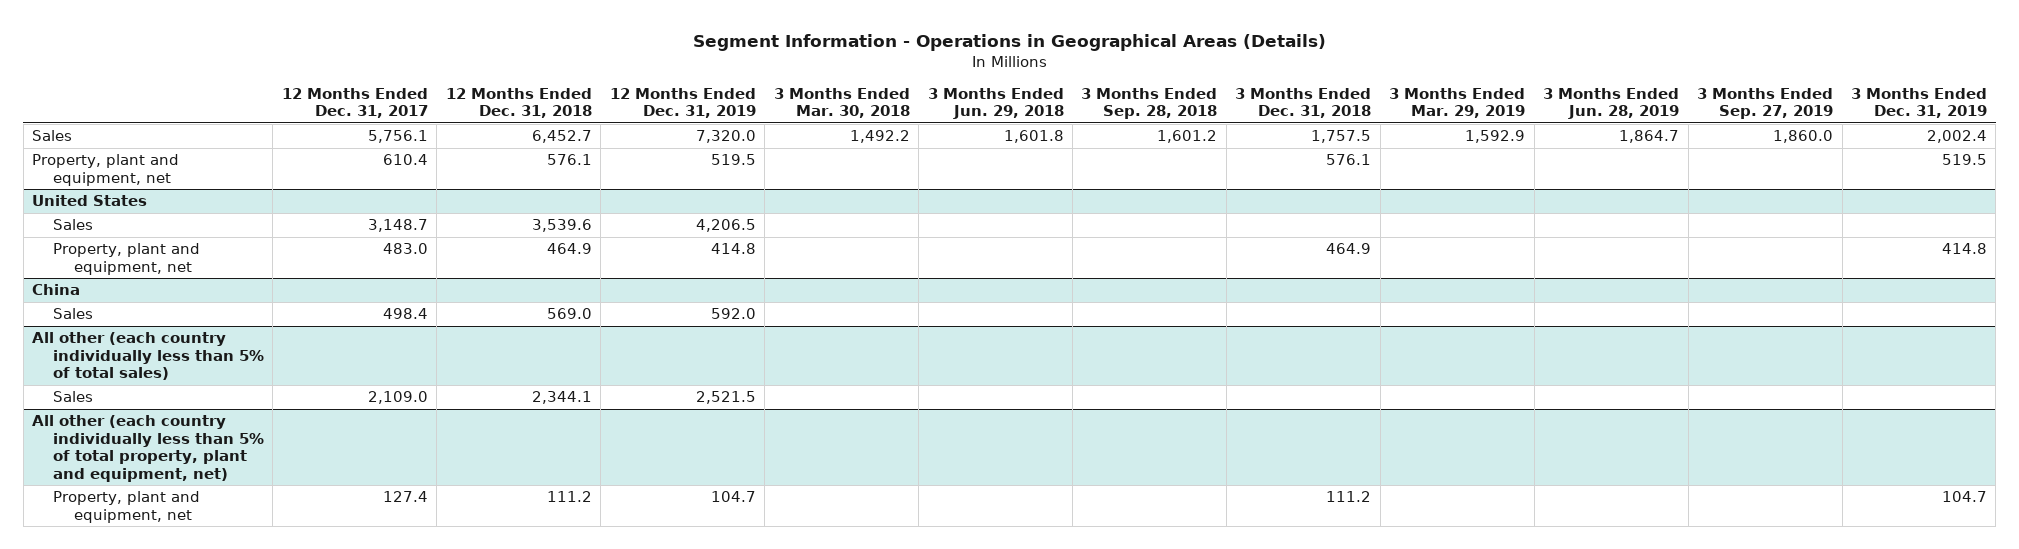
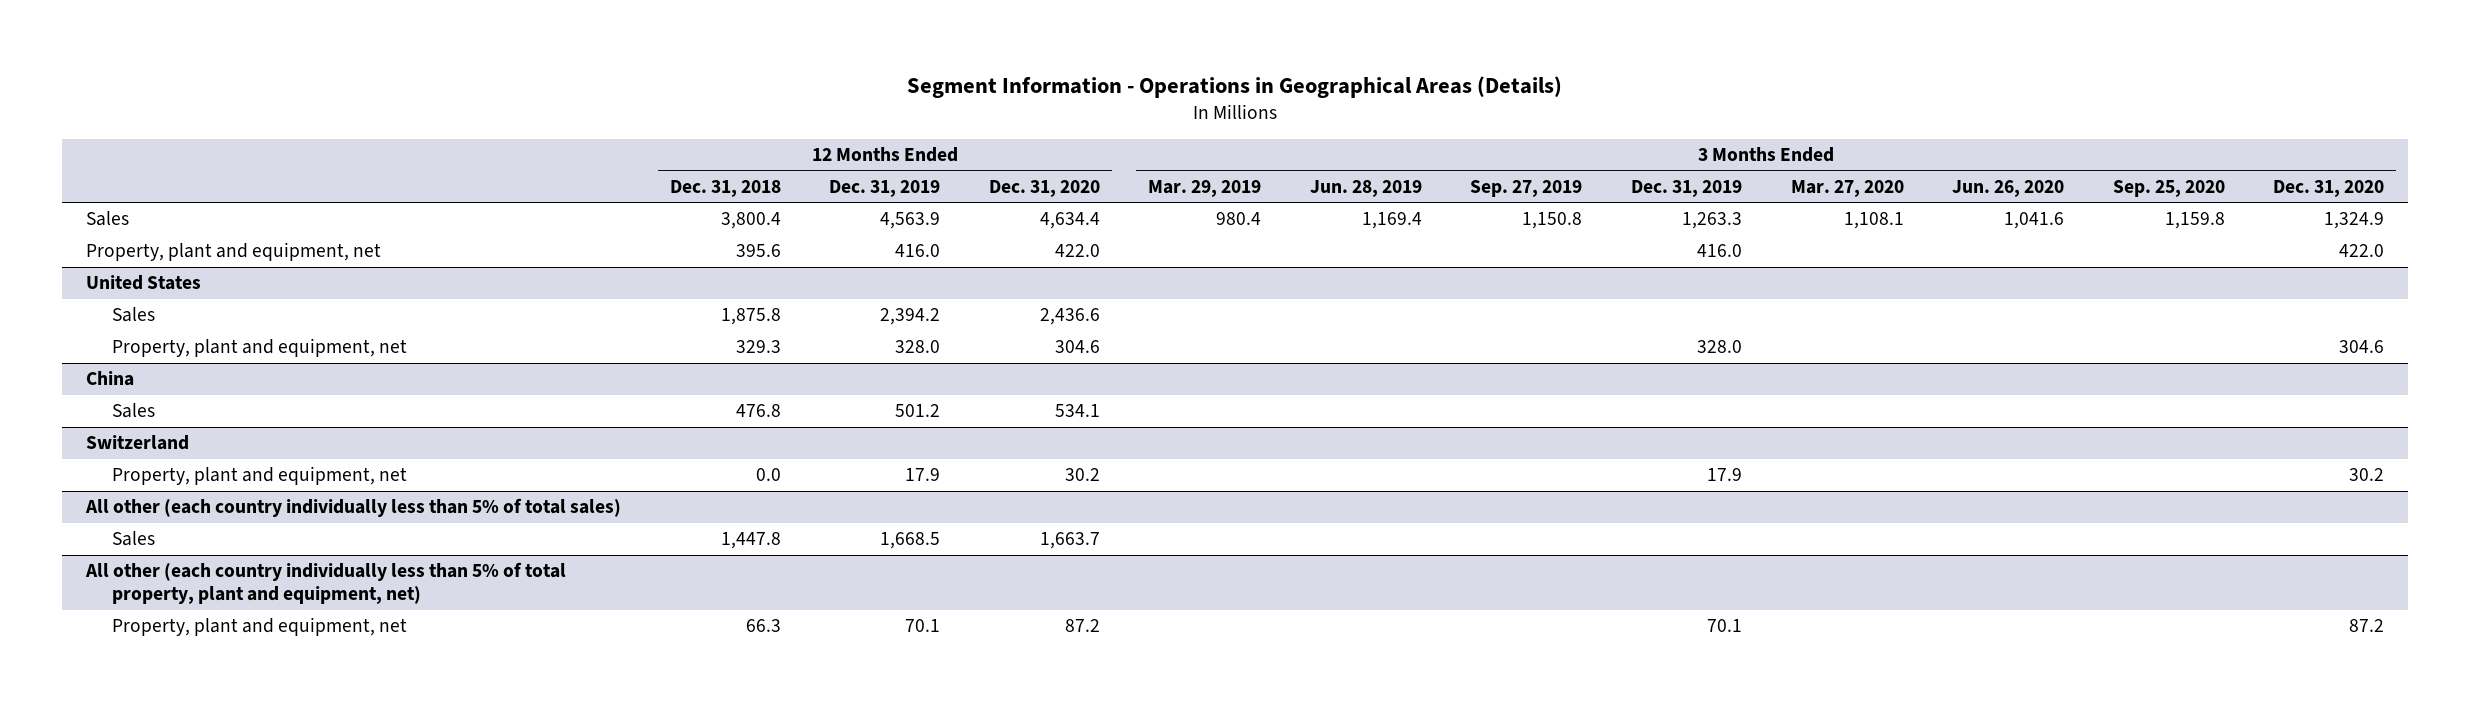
- | 12 Months Ended Dec. 31, 2017 | 12 Months Ended Dec. 31, 2018 | 12 Months Ended Dec. 31, 2019 | 3 Months Ended Mar. 30, 2018 | 3 Months Ended Jun. 29, 2018 | 3 Months Ended Sep. 28, 2018 | 3 Months Ended Dec. 31, 2018 | 3 Months Ended Mar. 29, 2019 | 3 Months Ended Jun. 28, 2019 | 3 Months Ended Sep. 27, 2019 | 3 Months Ended Dec. 31, 2019
+ | 12 Months Ended Dec. 31, 2018 | 12 Months Ended Dec. 31, 2019 | 12 Months Ended Dec. 31, 2020 | 3 Months Ended Mar. 29, 2019 | 3 Months Ended Jun. 28, 2019 | 3 Months Ended Sep. 27, 2019 | 3 Months Ended Dec. 31, 2019 | 3 Months Ended Mar. 27, 2020 | 3 Months Ended Jun. 26, 2020 | 3 Months Ended Sep. 25, 2020 | 3 Months Ended Dec. 31, 2020
- Sales | 5,756.1 | 6,452.7 | 7,320.0 | 1,492.2 | 1,601.8 | 1,601.2 | 1,757.5 | 1,592.9 | 1,864.7 | 1,860.0 | 2,002.4
- Property, plant and equipment, net | 610.4 | 576.1 | 519.5 | | | | 576.1 | | | | 519.5
+ Sales | 3,800.4 | 4,563.9 | 4,634.4 | 980.4 | 1,169.4 | 1,150.8 | 1,263.3 | 1,108.1 | 1,041.6 | 1,159.8 | 1,324.9
+ Property, plant and equipment, net | 395.6 | 416.0 | 422.0 | | | | 416.0 | | | | 422.0
@ United States
- Sales | 3,148.7 | 3,539.6 | 4,206.5 | | | | | | | |
- Property, plant and equipment, net | 483.0 | 464.9 | 414.8 | | | | 464.9 | | | | 414.8
+ Sales | 1,875.8 | 2,394.2 | 2,436.6 | | | | | | | |
+ Property, plant and equipment, net | 329.3 | 328.0 | 304.6 | | | | 328.0 | | | | 304.6
@ China
- Sales | 498.4 | 569.0 | 592.0 | | | | | | | |
+ Sales | 476.8 | 501.2 | 534.1 | | | | | | | |
+ Switzerland
+ Property, plant and equipment, net | 0.0 | 17.9 | 30.2 | | | | 17.9 | | | | 30.2
@ All other (each country individually less than 5% of total sales)
- Sales | 2,109.0 | 2,344.1 | 2,521.5 | | | | | | | |
+ Sales | 1,447.8 | 1,668.5 | 1,663.7 | | | | | | | |
@ All other (each country individually less than 5% of total property, plant and equipment, net)
- Property, plant and equipment, net | 127.4 | 111.2 | 104.7 | | | | 111.2 | | | | 104.7
+ Property, plant and equipment, net | 66.3 | 70.1 | 87.2 | | | | 70.1 | | | | 87.2

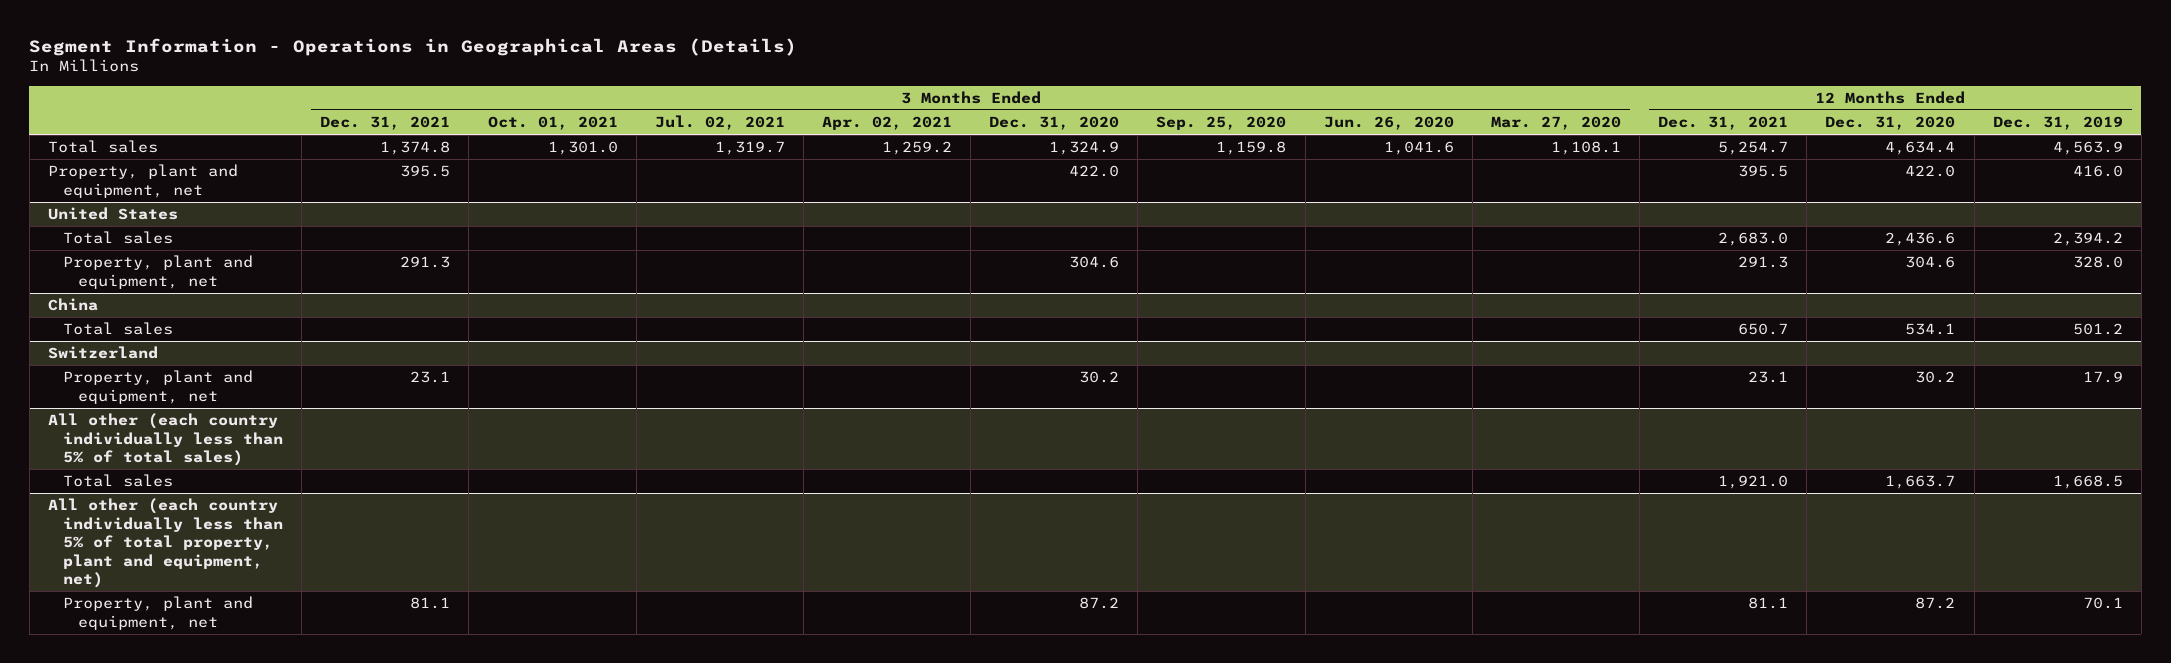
- | 12 Months Ended Dec. 31, 2018 | 12 Months Ended Dec. 31, 2019 | 12 Months Ended Dec. 31, 2020 | 3 Months Ended Mar. 29, 2019 | 3 Months Ended Jun. 28, 2019 | 3 Months Ended Sep. 27, 2019 | 3 Months Ended Dec. 31, 2019 | 3 Months Ended Mar. 27, 2020 | 3 Months Ended Jun. 26, 2020 | 3 Months Ended Sep. 25, 2020 | 3 Months Ended Dec. 31, 2020
+ | 3 Months Ended Dec. 31, 2021 | 3 Months Ended Oct. 01, 2021 | 3 Months Ended Jul. 02, 2021 | 3 Months Ended Apr. 02, 2021 | 3 Months Ended Dec. 31, 2020 | 3 Months Ended Sep. 25, 2020 | 3 Months Ended Jun. 26, 2020 | 3 Months Ended Mar. 27, 2020 | 12 Months Ended Dec. 31, 2021 | 12 Months Ended Dec. 31, 2020 | 12 Months Ended Dec. 31, 2019
- Sales | 3,800.4 | 4,563.9 | 4,634.4 | 980.4 | 1,169.4 | 1,150.8 | 1,263.3 | 1,108.1 | 1,041.6 | 1,159.8 | 1,324.9
+ Total sales | 1,374.8 | 1,301.0 | 1,319.7 | 1,259.2 | 1,324.9 | 1,159.8 | 1,041.6 | 1,108.1 | 5,254.7 | 4,634.4 | 4,563.9
@ United States
- Sales | 1,875.8 | 2,394.2 | 2,436.6 | | | | | | | |
+ Total sales | | | | | | | | | 2,683.0 | 2,436.6 | 2,394.2
@ China
- Sales | 476.8 | 501.2 | 534.1 | | | | | | | |
+ Total sales | | | | | | | | | 650.7 | 534.1 | 501.2
@ All other (each country individually less than 5% of total sales)
- Sales | 1,447.8 | 1,668.5 | 1,663.7 | | | | | | | |
+ Total sales | | | | | | | | | 1,921.0 | 1,663.7 | 1,668.5

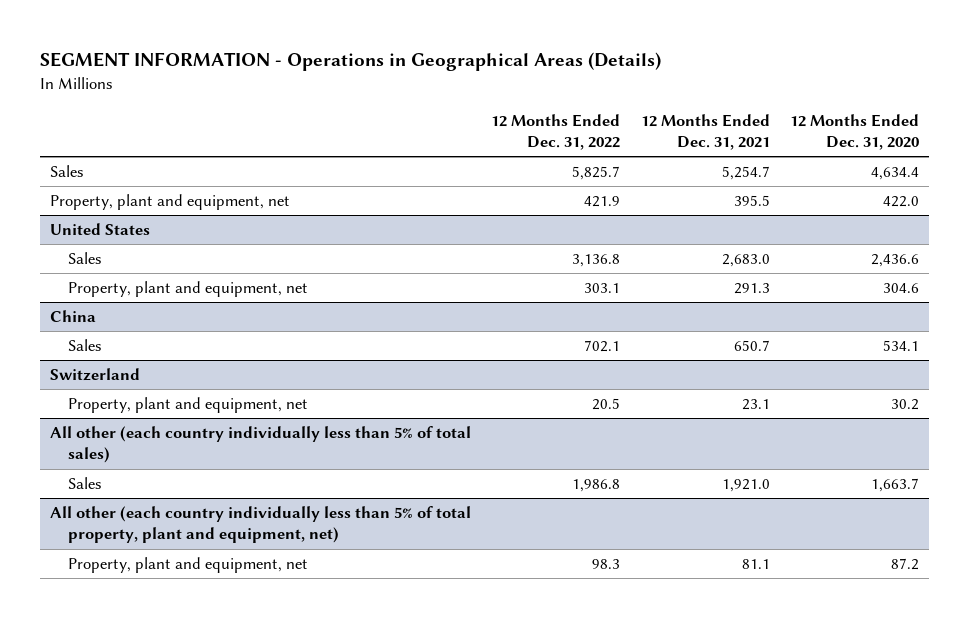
- Segment Information - Operations in Geographical Areas (Details)
+ SEGMENT INFORMATION - Operations in Geographical Areas (Details)
- | 3 Months Ended Dec. 31, 2021 | 3 Months Ended Oct. 01, 2021 | 3 Months Ended Jul. 02, 2021 | 3 Months Ended Apr. 02, 2021 | 3 Months Ended Dec. 31, 2020 | 3 Months Ended Sep. 25, 2020 | 3 Months Ended Jun. 26, 2020 | 3 Months Ended Mar. 27, 2020 | 12 Months Ended Dec. 31, 2021 | 12 Months Ended Dec. 31, 2020 | 12 Months Ended Dec. 31, 2019
+ | 12 Months Ended Dec. 31, 2022 | 12 Months Ended Dec. 31, 2021 | 12 Months Ended Dec. 31, 2020
- Total sales | 1,374.8 | 1,301.0 | 1,319.7 | 1,259.2 | 1,324.9 | 1,159.8 | 1,041.6 | 1,108.1 | 5,254.7 | 4,634.4 | 4,563.9
+ Sales | 5,825.7 | 5,254.7 | 4,634.4
@ United States
- Total sales | | | | | | | | | 2,683.0 | 2,436.6 | 2,394.2
+ Sales | 3,136.8 | 2,683.0 | 2,436.6
@ China
- Total sales | | | | | | | | | 650.7 | 534.1 | 501.2
+ Sales | 702.1 | 650.7 | 534.1
@ All other (each country individually less than 5% of total sales)
- Total sales | | | | | | | | | 1,921.0 | 1,663.7 | 1,668.5
+ Sales | 1,986.8 | 1,921.0 | 1,663.7

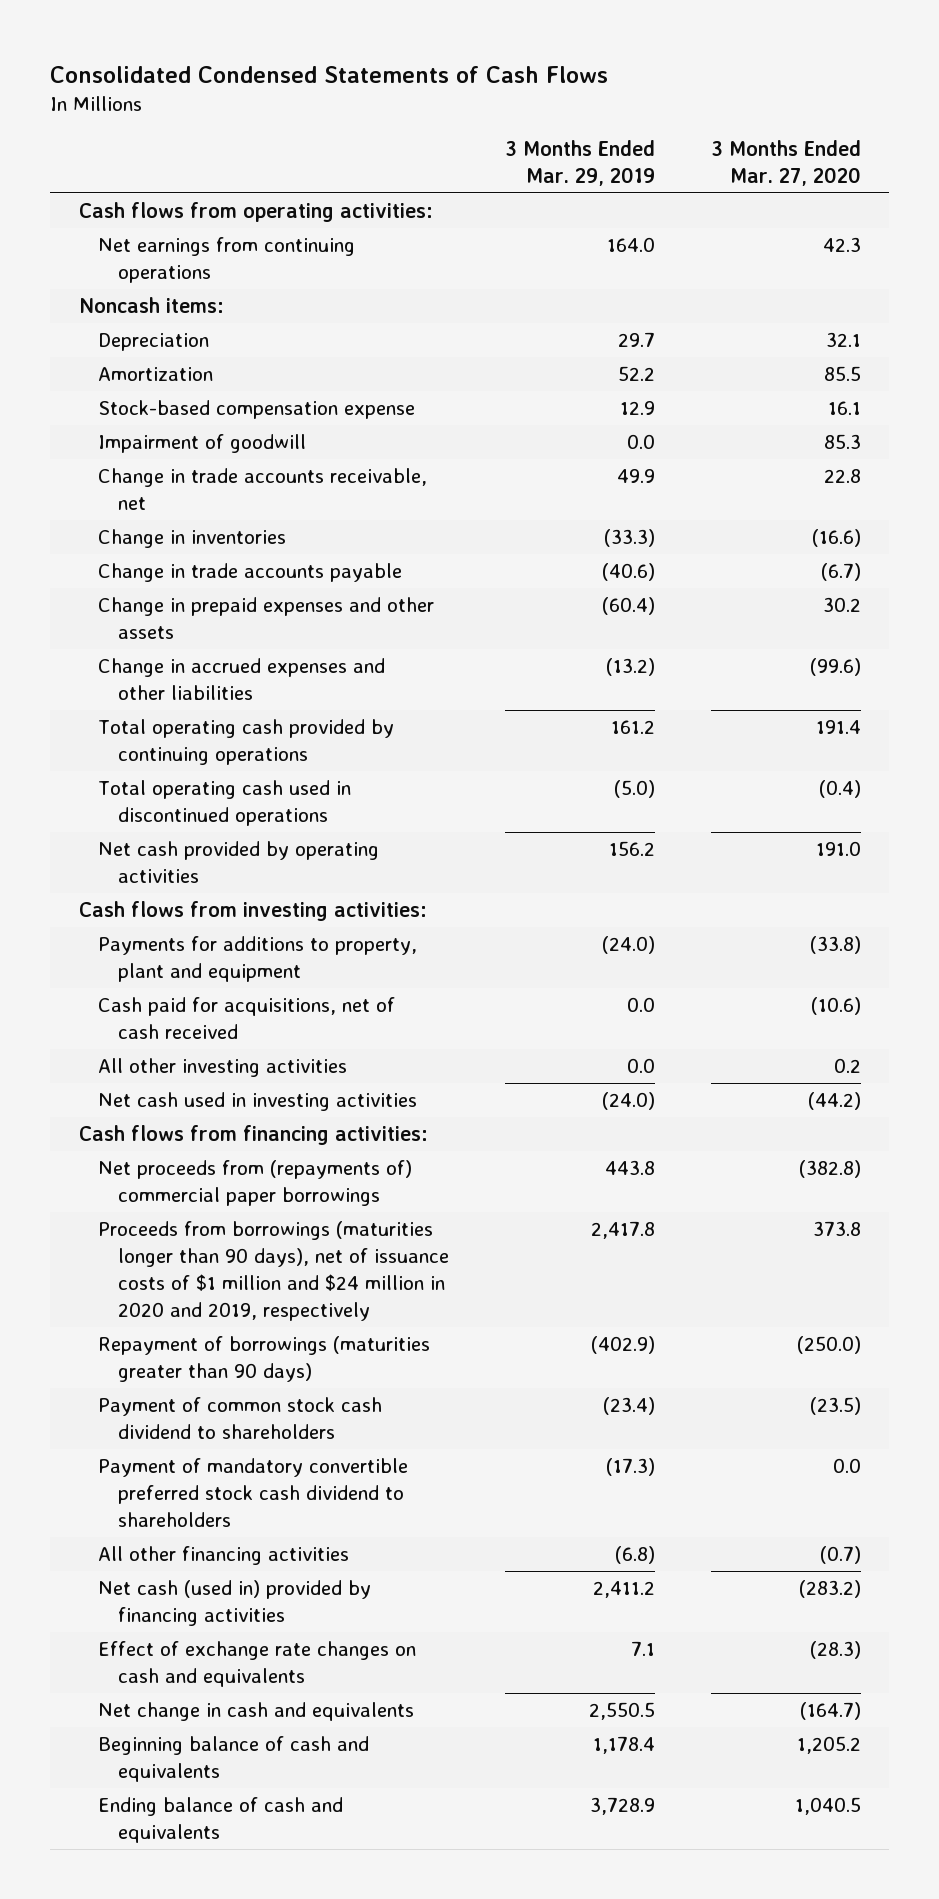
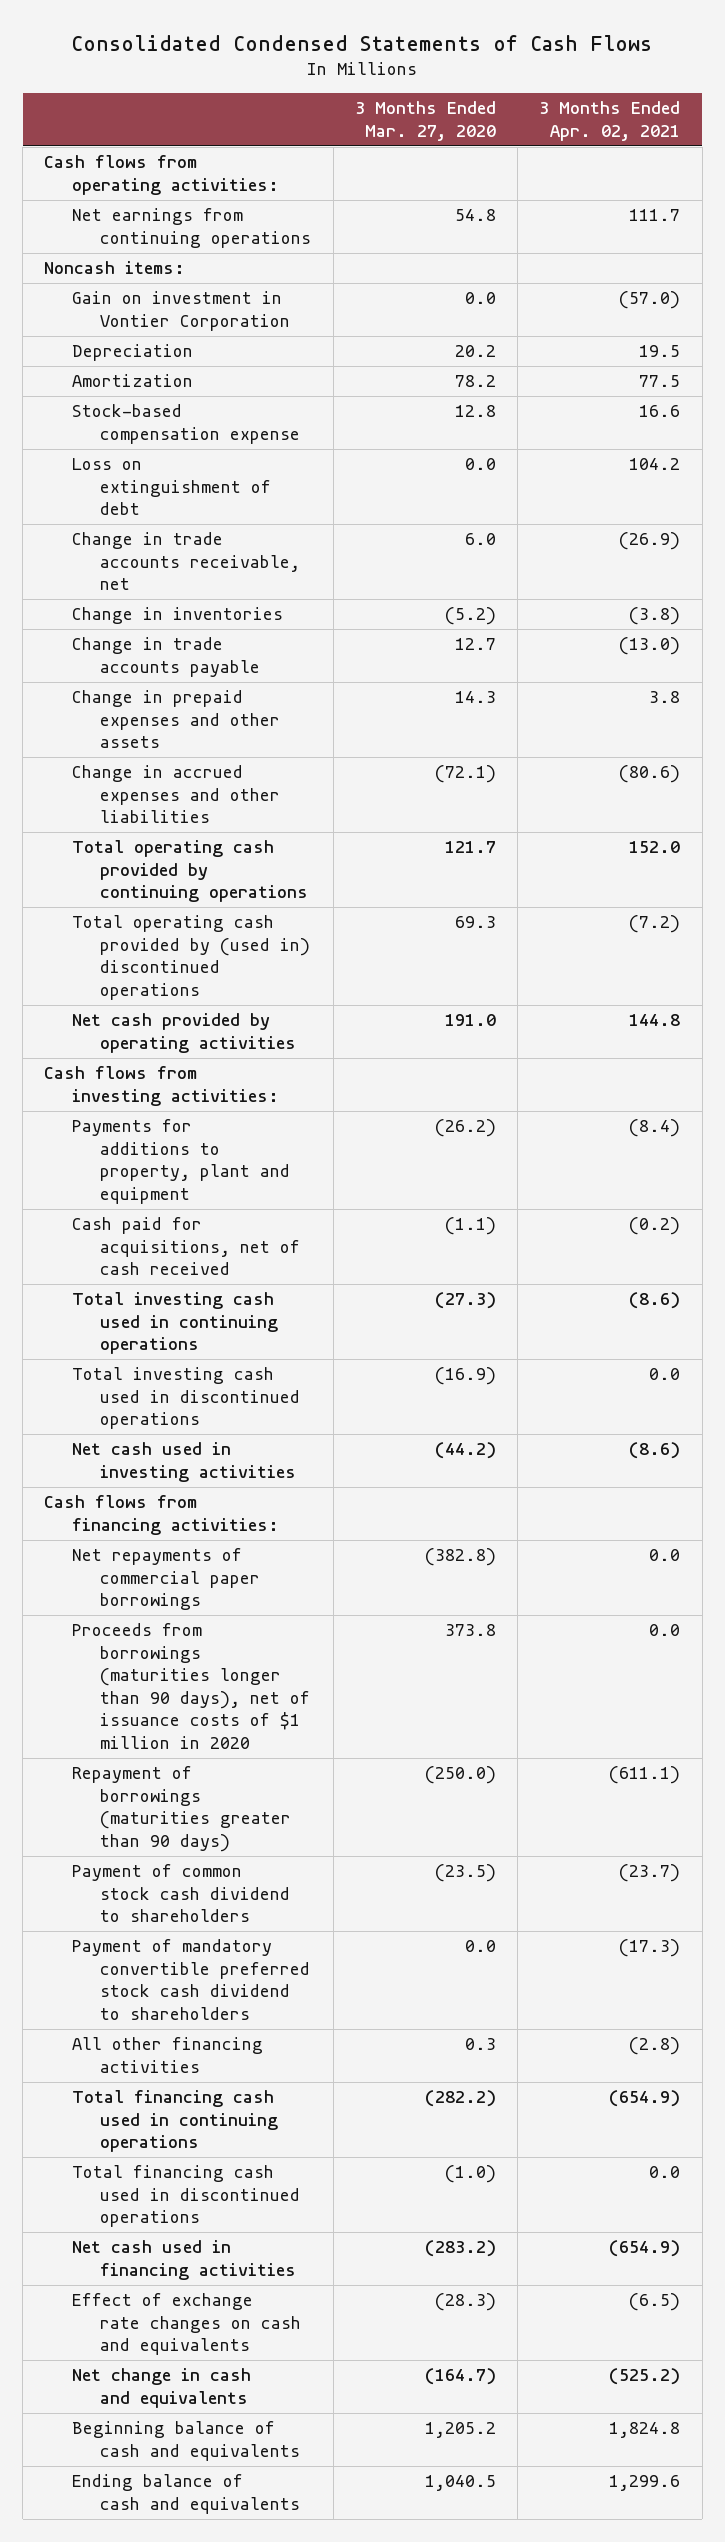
- | 3 Months Ended Mar. 29, 2019 | 3 Months Ended Mar. 27, 2020
+ | 3 Months Ended Mar. 27, 2020 | 3 Months Ended Apr. 02, 2021
- Net earnings from continuing operations | 164.0 | 42.3
+ Net earnings from continuing operations | 54.8 | 111.7
- Depreciation | 29.7 | 32.1
- Amortization | 52.2 | 85.5
- Stock-based compensation expense | 12.9 | 16.1
- Impairment of goodwill | 0.0 | 85.3
- Change in trade accounts receivable, net | 49.9 | 22.8
- Change in inventories | (33.3) | (16.6)
- Change in trade accounts payable | (40.6) | (6.7)
- Change in prepaid expenses and other assets | (60.4) | 30.2
- Change in accrued expenses and other liabilities | (13.2) | (99.6)
- Total operating cash provided by continuing operations | 161.2 | 191.4
- Total operating cash used in discontinued operations | (5.0) | (0.4)
+ Gain on investment in Vontier Corporation | 0.0 | (57.0)
+ Depreciation | 20.2 | 19.5
+ Amortization | 78.2 | 77.5
+ Stock-based compensation expense | 12.8 | 16.6
+ Loss on extinguishment of debt | 0.0 | 104.2
+ Change in trade accounts receivable, net | 6.0 | (26.9)
+ Change in inventories | (5.2) | (3.8)
+ Change in trade accounts payable | 12.7 | (13.0)
+ Change in prepaid expenses and other assets | 14.3 | 3.8
+ Change in accrued expenses and other liabilities | (72.1) | (80.6)
+ Total operating cash provided by continuing operations | 121.7 | 152.0
+ Total operating cash provided by (used in) discontinued operations | 69.3 | (7.2)
- Payments for additions to property, plant and equipment | (24.0) | (33.8)
- Cash paid for acquisitions, net of cash received | 0.0 | (10.6)
- All other investing activities | 0.0 | 0.2
+ Payments for additions to property, plant and equipment | (26.2) | (8.4)
+ Cash paid for acquisitions, net of cash received | (1.1) | (0.2)
+ Total investing cash used in continuing operations | (27.3) | (8.6)
+ Total investing cash used in discontinued operations | (16.9) | 0.0
- Net proceeds from (repayments of) commercial paper borrowings | 443.8 | (382.8)
- Proceeds from borrowings (maturities longer than 90 days), net of issuance costs of $1 million and $24 million in 2020 and 2019, respectively | 2,417.8 | 373.8
+ Net repayments of commercial paper borrowings | (382.8) | 0.0
+ Proceeds from borrowings (maturities longer than 90 days), net of issuance costs of $1 million in 2020 | 373.8 | 0.0
- All other financing activities | (6.8) | (0.7)
- Net cash (used in) provided by financing activities | 2,411.2 | (283.2)
+ All other financing activities | 0.3 | (2.8)
+ Total financing cash used in continuing operations | (282.2) | (654.9)
+ Total financing cash used in discontinued operations | (1.0) | 0.0
+ Net cash used in financing activities | (283.2) | (654.9)

